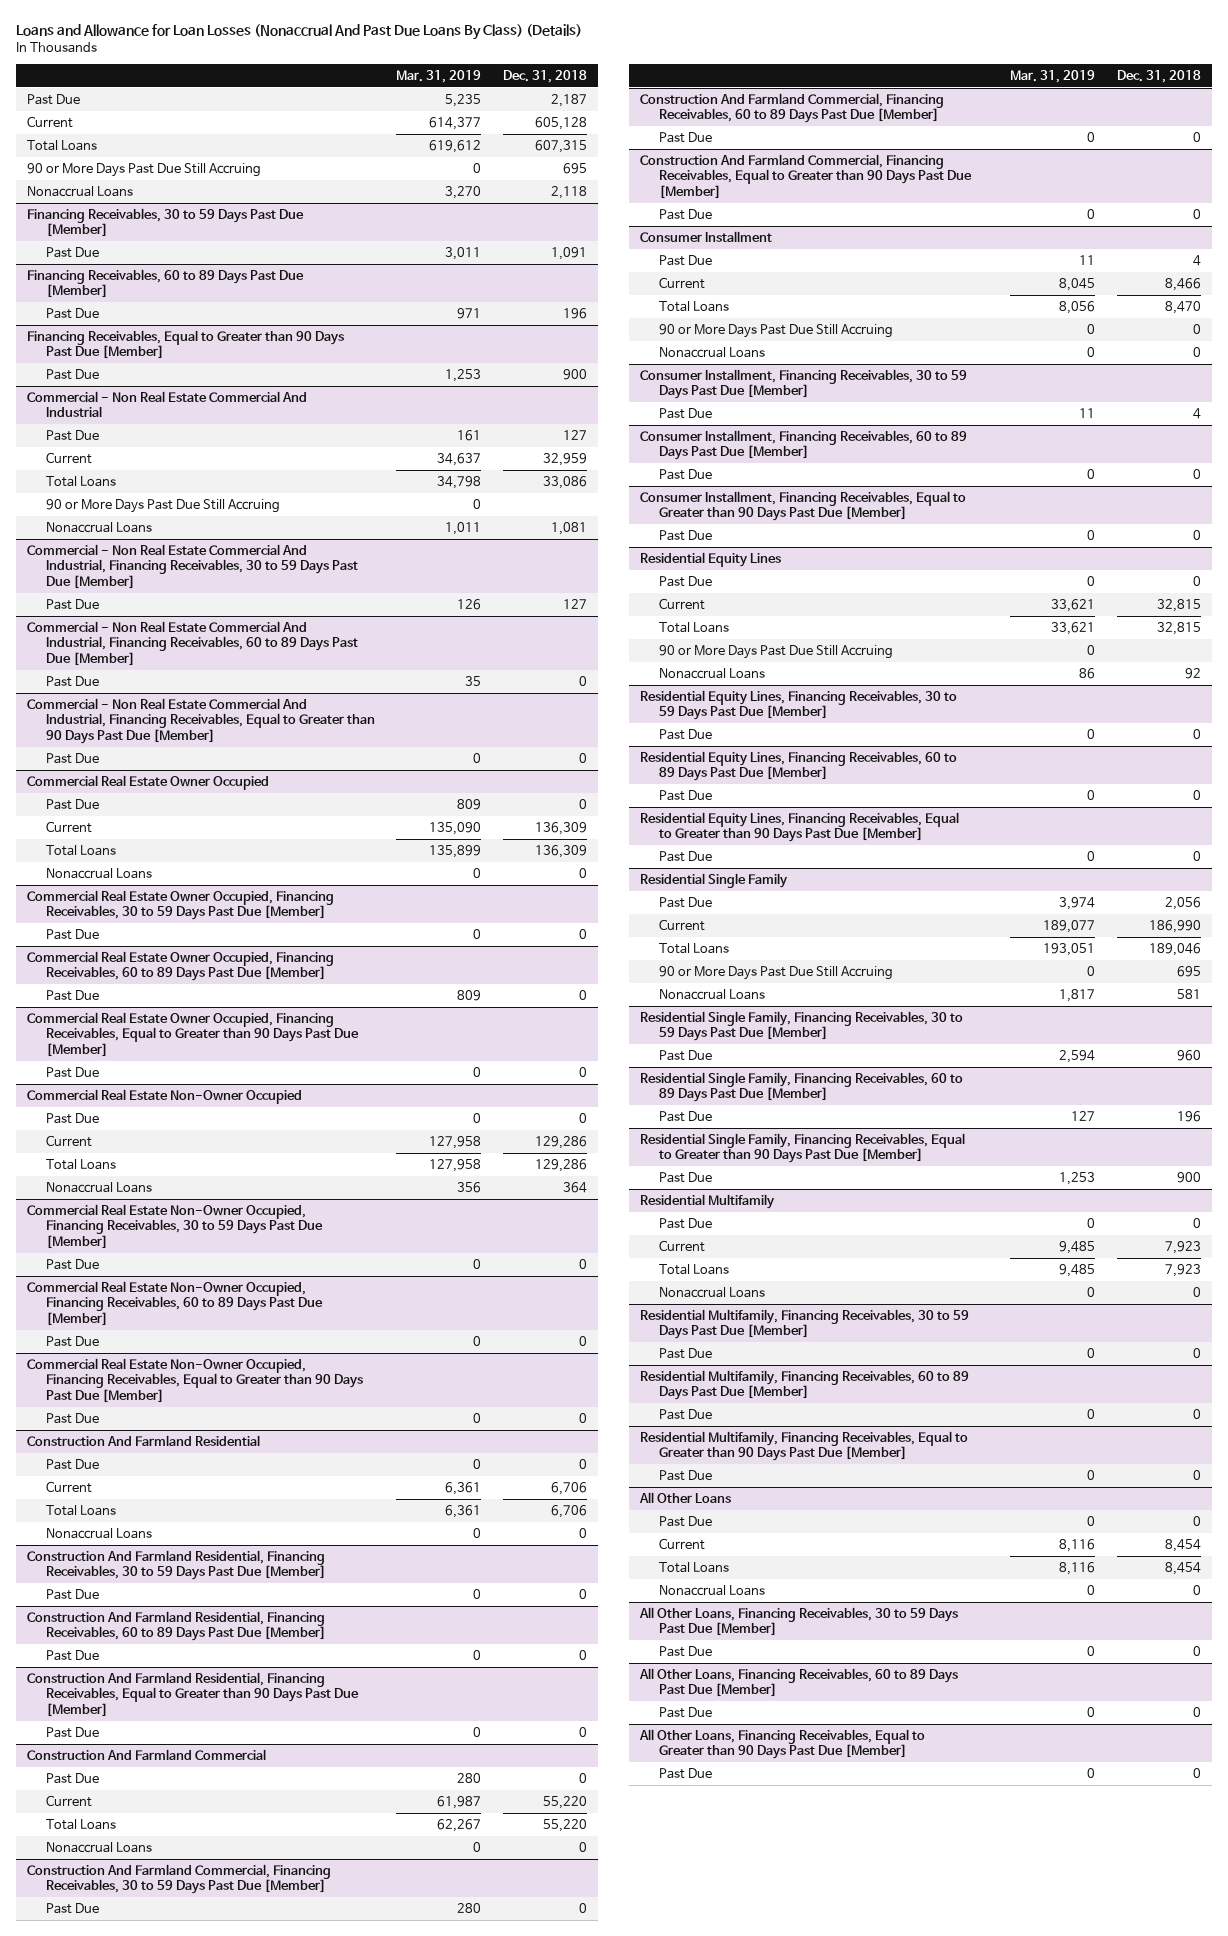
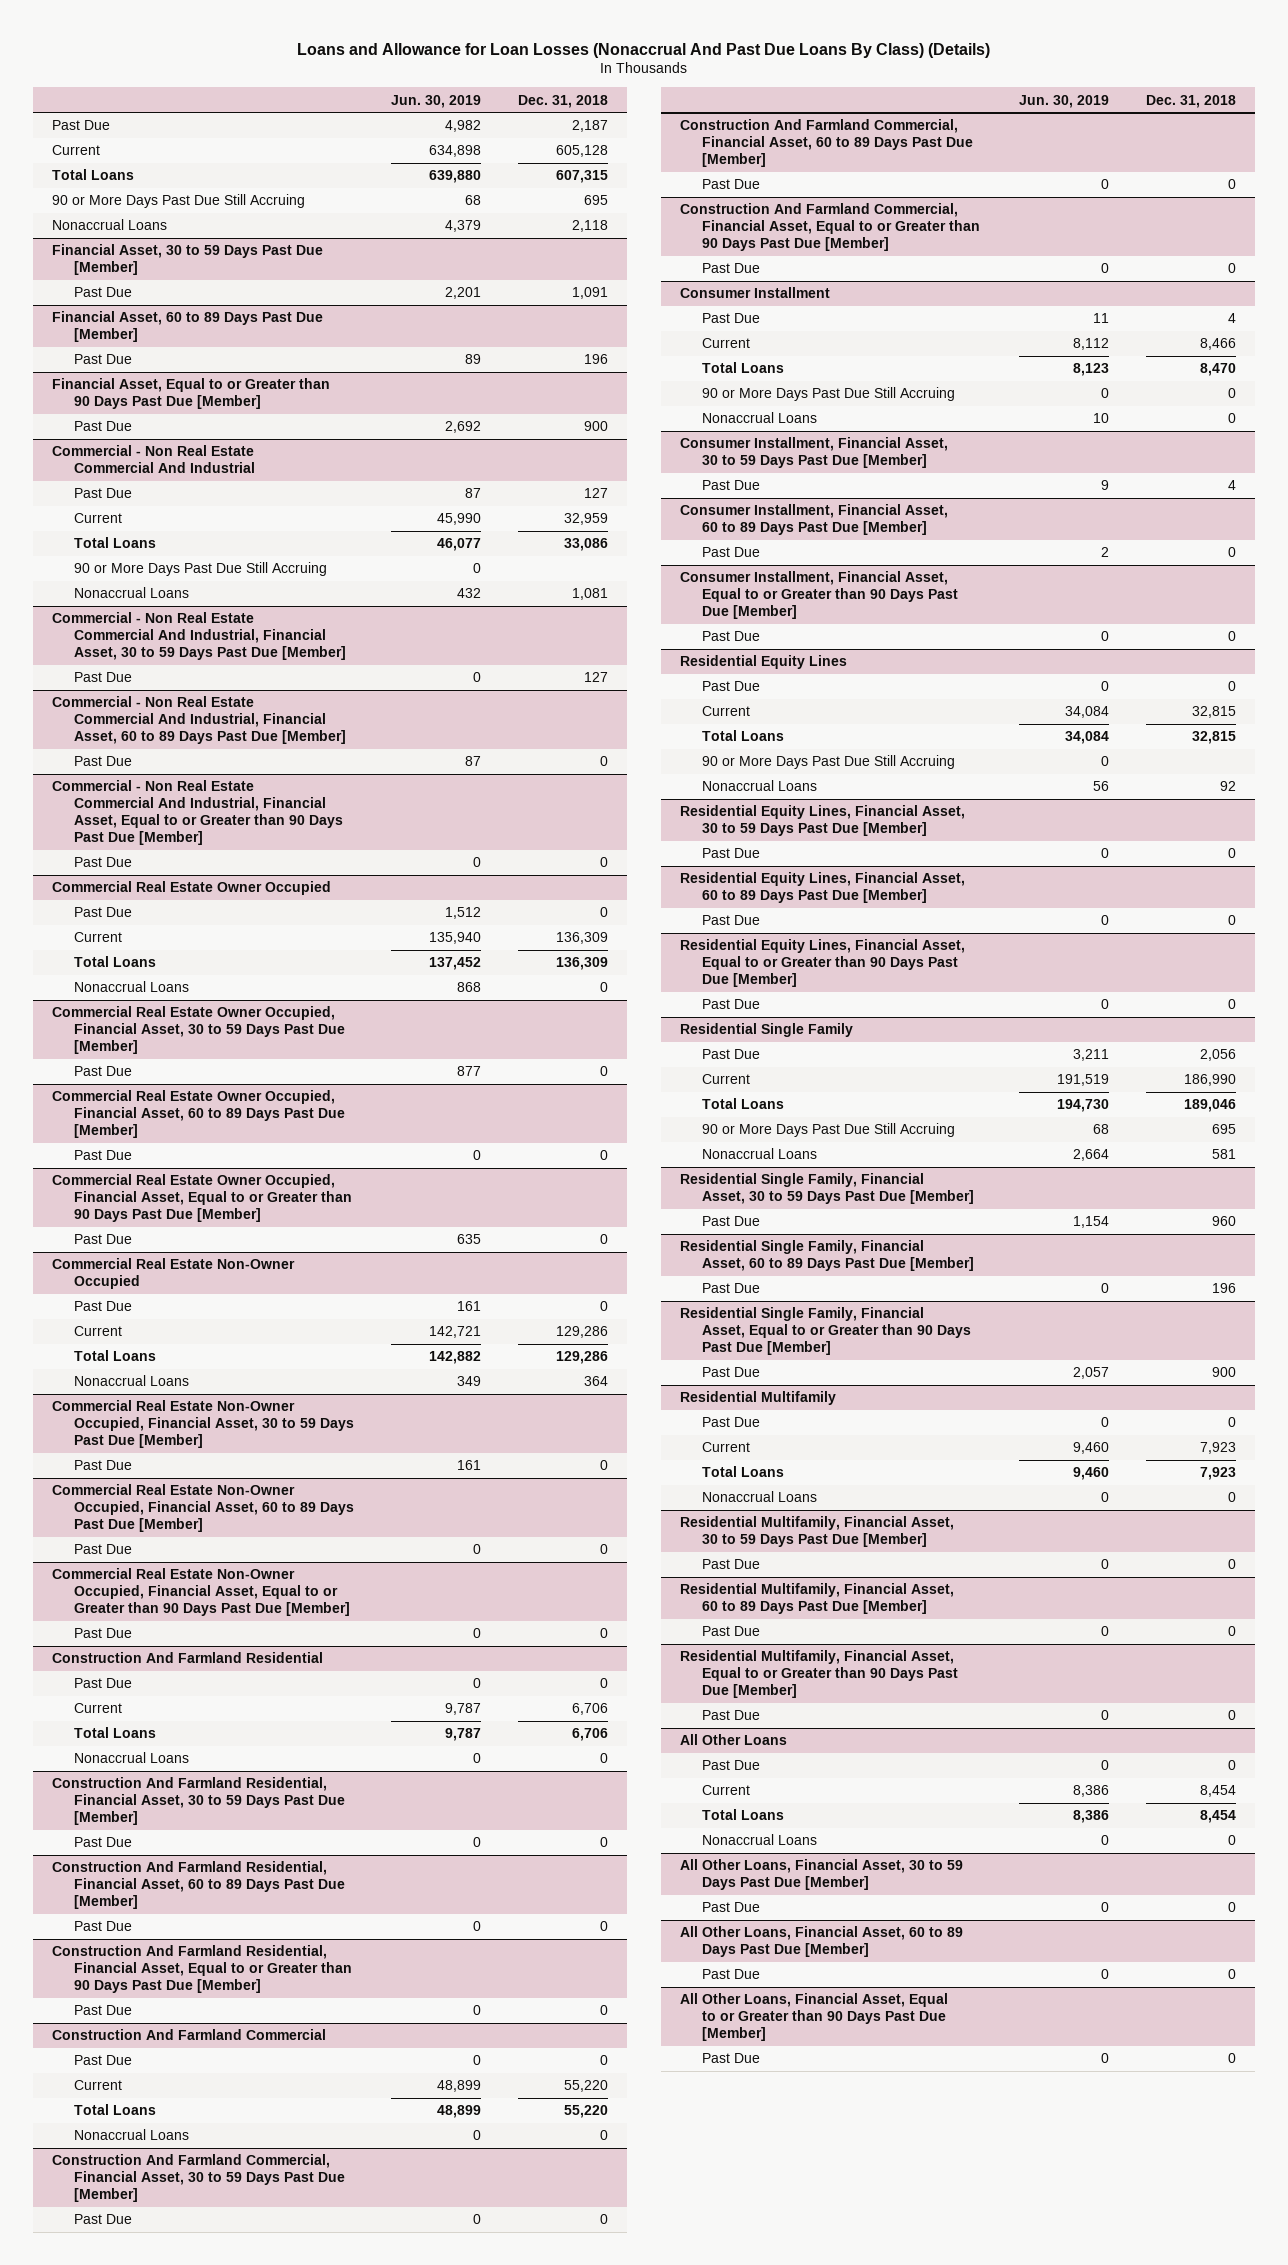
- | Mar. 31, 2019 | Dec. 31, 2018
+ | Jun. 30, 2019 | Dec. 31, 2018
- Financing Receivables, 30 to 59 Days Past Due [Member]
+ Financial Asset, 30 to 59 Days Past Due [Member]
- Financing Receivables, 60 to 89 Days Past Due [Member]
+ Financial Asset, 60 to 89 Days Past Due [Member]
- Financing Receivables, Equal to Greater than 90 Days Past Due [Member]
+ Financial Asset, Equal to or Greater than 90 Days Past Due [Member]
- Commercial - Non Real Estate Commercial And Industrial, Financing Receivables, 30 to 59 Days Past Due [Member]
+ Commercial - Non Real Estate Commercial And Industrial, Financial Asset, 30 to 59 Days Past Due [Member]
- Commercial - Non Real Estate Commercial And Industrial, Financing Receivables, 60 to 89 Days Past Due [Member]
+ Commercial - Non Real Estate Commercial And Industrial, Financial Asset, 60 to 89 Days Past Due [Member]
- Commercial - Non Real Estate Commercial And Industrial, Financing Receivables, Equal to Greater than 90 Days Past Due [Member]
+ Commercial - Non Real Estate Commercial And Industrial, Financial Asset, Equal to or Greater than 90 Days Past Due [Member]
- Commercial Real Estate Owner Occupied, Financing Receivables, 30 to 59 Days Past Due [Member]
+ Commercial Real Estate Owner Occupied, Financial Asset, 30 to 59 Days Past Due [Member]
- Commercial Real Estate Owner Occupied, Financing Receivables, 60 to 89 Days Past Due [Member]
+ Commercial Real Estate Owner Occupied, Financial Asset, 60 to 89 Days Past Due [Member]
- Commercial Real Estate Owner Occupied, Financing Receivables, Equal to Greater than 90 Days Past Due [Member]
+ Commercial Real Estate Owner Occupied, Financial Asset, Equal to or Greater than 90 Days Past Due [Member]
- Commercial Real Estate Non-Owner Occupied, Financing Receivables, 30 to 59 Days Past Due [Member]
+ Commercial Real Estate Non-Owner Occupied, Financial Asset, 30 to 59 Days Past Due [Member]
- Commercial Real Estate Non-Owner Occupied, Financing Receivables, 60 to 89 Days Past Due [Member]
+ Commercial Real Estate Non-Owner Occupied, Financial Asset, 60 to 89 Days Past Due [Member]
- Commercial Real Estate Non-Owner Occupied, Financing Receivables, Equal to Greater than 90 Days Past Due [Member]
+ Commercial Real Estate Non-Owner Occupied, Financial Asset, Equal to or Greater than 90 Days Past Due [Member]
- Construction And Farmland Residential, Financing Receivables, 30 to 59 Days Past Due [Member]
+ Construction And Farmland Residential, Financial Asset, 30 to 59 Days Past Due [Member]
- Construction And Farmland Residential, Financing Receivables, 60 to 89 Days Past Due [Member]
+ Construction And Farmland Residential, Financial Asset, 60 to 89 Days Past Due [Member]
- Construction And Farmland Residential, Financing Receivables, Equal to Greater than 90 Days Past Due [Member]
+ Construction And Farmland Residential, Financial Asset, Equal to or Greater than 90 Days Past Due [Member]
- Construction And Farmland Commercial, Financing Receivables, 30 to 59 Days Past Due [Member]
+ Construction And Farmland Commercial, Financial Asset, 30 to 59 Days Past Due [Member]
- Construction And Farmland Commercial, Financing Receivables, 60 to 89 Days Past Due [Member]
+ Construction And Farmland Commercial, Financial Asset, 60 to 89 Days Past Due [Member]
- Construction And Farmland Commercial, Financing Receivables, Equal to Greater than 90 Days Past Due [Member]
+ Construction And Farmland Commercial, Financial Asset, Equal to or Greater than 90 Days Past Due [Member]
- Consumer Installment, Financing Receivables, 30 to 59 Days Past Due [Member]
+ Consumer Installment, Financial Asset, 30 to 59 Days Past Due [Member]
- Consumer Installment, Financing Receivables, 60 to 89 Days Past Due [Member]
+ Consumer Installment, Financial Asset, 60 to 89 Days Past Due [Member]
- Consumer Installment, Financing Receivables, Equal to Greater than 90 Days Past Due [Member]
+ Consumer Installment, Financial Asset, Equal to or Greater than 90 Days Past Due [Member]
- Residential Equity Lines, Financing Receivables, 30 to 59 Days Past Due [Member]
+ Residential Equity Lines, Financial Asset, 30 to 59 Days Past Due [Member]
- Residential Equity Lines, Financing Receivables, 60 to 89 Days Past Due [Member]
+ Residential Equity Lines, Financial Asset, 60 to 89 Days Past Due [Member]
- Residential Equity Lines, Financing Receivables, Equal to Greater than 90 Days Past Due [Member]
+ Residential Equity Lines, Financial Asset, Equal to or Greater than 90 Days Past Due [Member]
- Residential Single Family, Financing Receivables, 30 to 59 Days Past Due [Member]
+ Residential Single Family, Financial Asset, 30 to 59 Days Past Due [Member]
- Residential Single Family, Financing Receivables, 60 to 89 Days Past Due [Member]
+ Residential Single Family, Financial Asset, 60 to 89 Days Past Due [Member]
- Residential Single Family, Financing Receivables, Equal to Greater than 90 Days Past Due [Member]
+ Residential Single Family, Financial Asset, Equal to or Greater than 90 Days Past Due [Member]
- Residential Multifamily, Financing Receivables, 30 to 59 Days Past Due [Member]
+ Residential Multifamily, Financial Asset, 30 to 59 Days Past Due [Member]
- Residential Multifamily, Financing Receivables, 60 to 89 Days Past Due [Member]
+ Residential Multifamily, Financial Asset, 60 to 89 Days Past Due [Member]
- Residential Multifamily, Financing Receivables, Equal to Greater than 90 Days Past Due [Member]
+ Residential Multifamily, Financial Asset, Equal to or Greater than 90 Days Past Due [Member]
- All Other Loans, Financing Receivables, 30 to 59 Days Past Due [Member]
+ All Other Loans, Financial Asset, 30 to 59 Days Past Due [Member]
- All Other Loans, Financing Receivables, 60 to 89 Days Past Due [Member]
+ All Other Loans, Financial Asset, 60 to 89 Days Past Due [Member]
- All Other Loans, Financing Receivables, Equal to Greater than 90 Days Past Due [Member]
+ All Other Loans, Financial Asset, Equal to or Greater than 90 Days Past Due [Member]

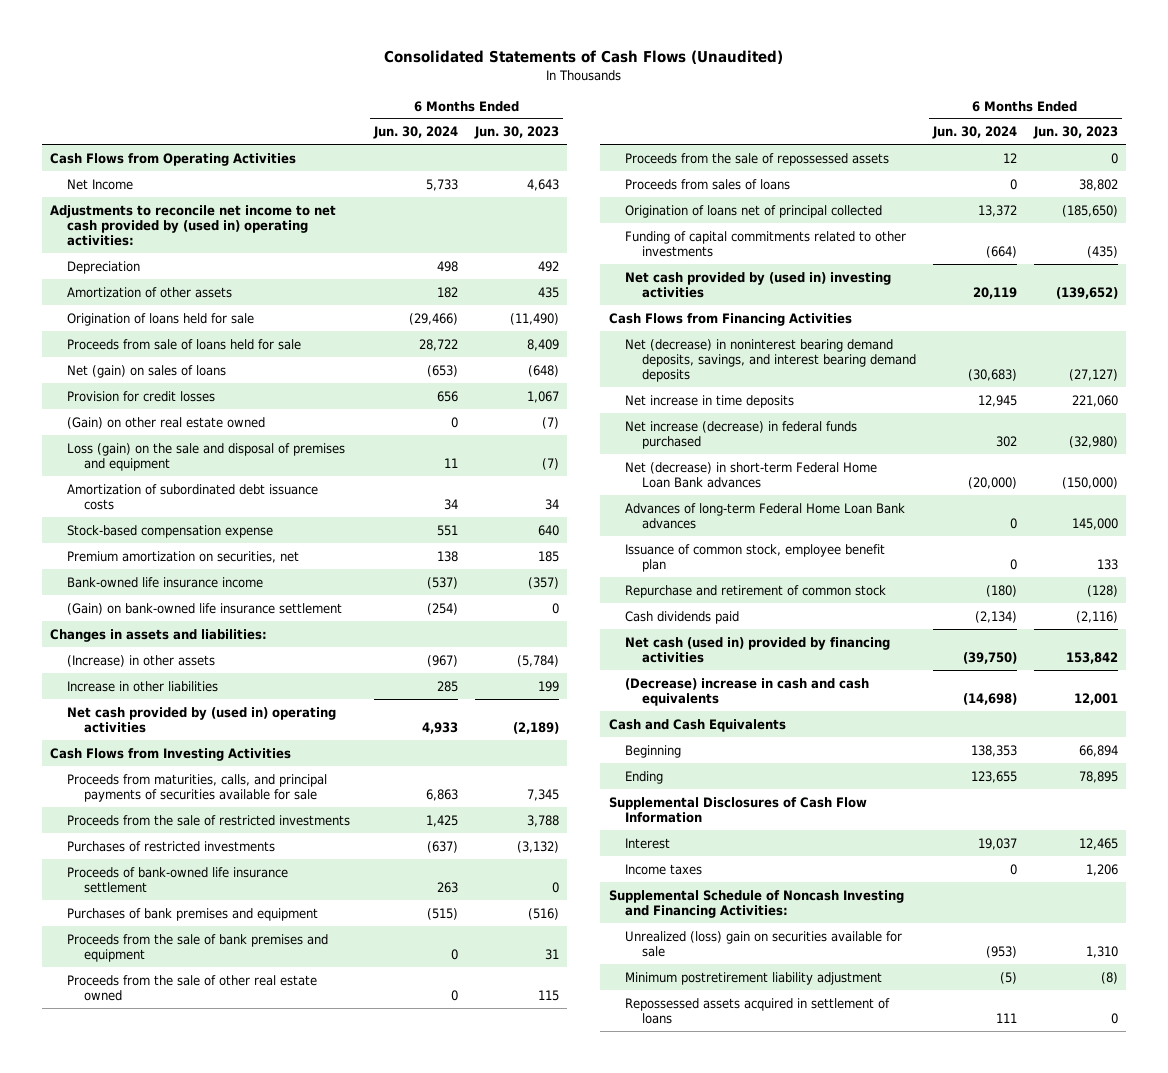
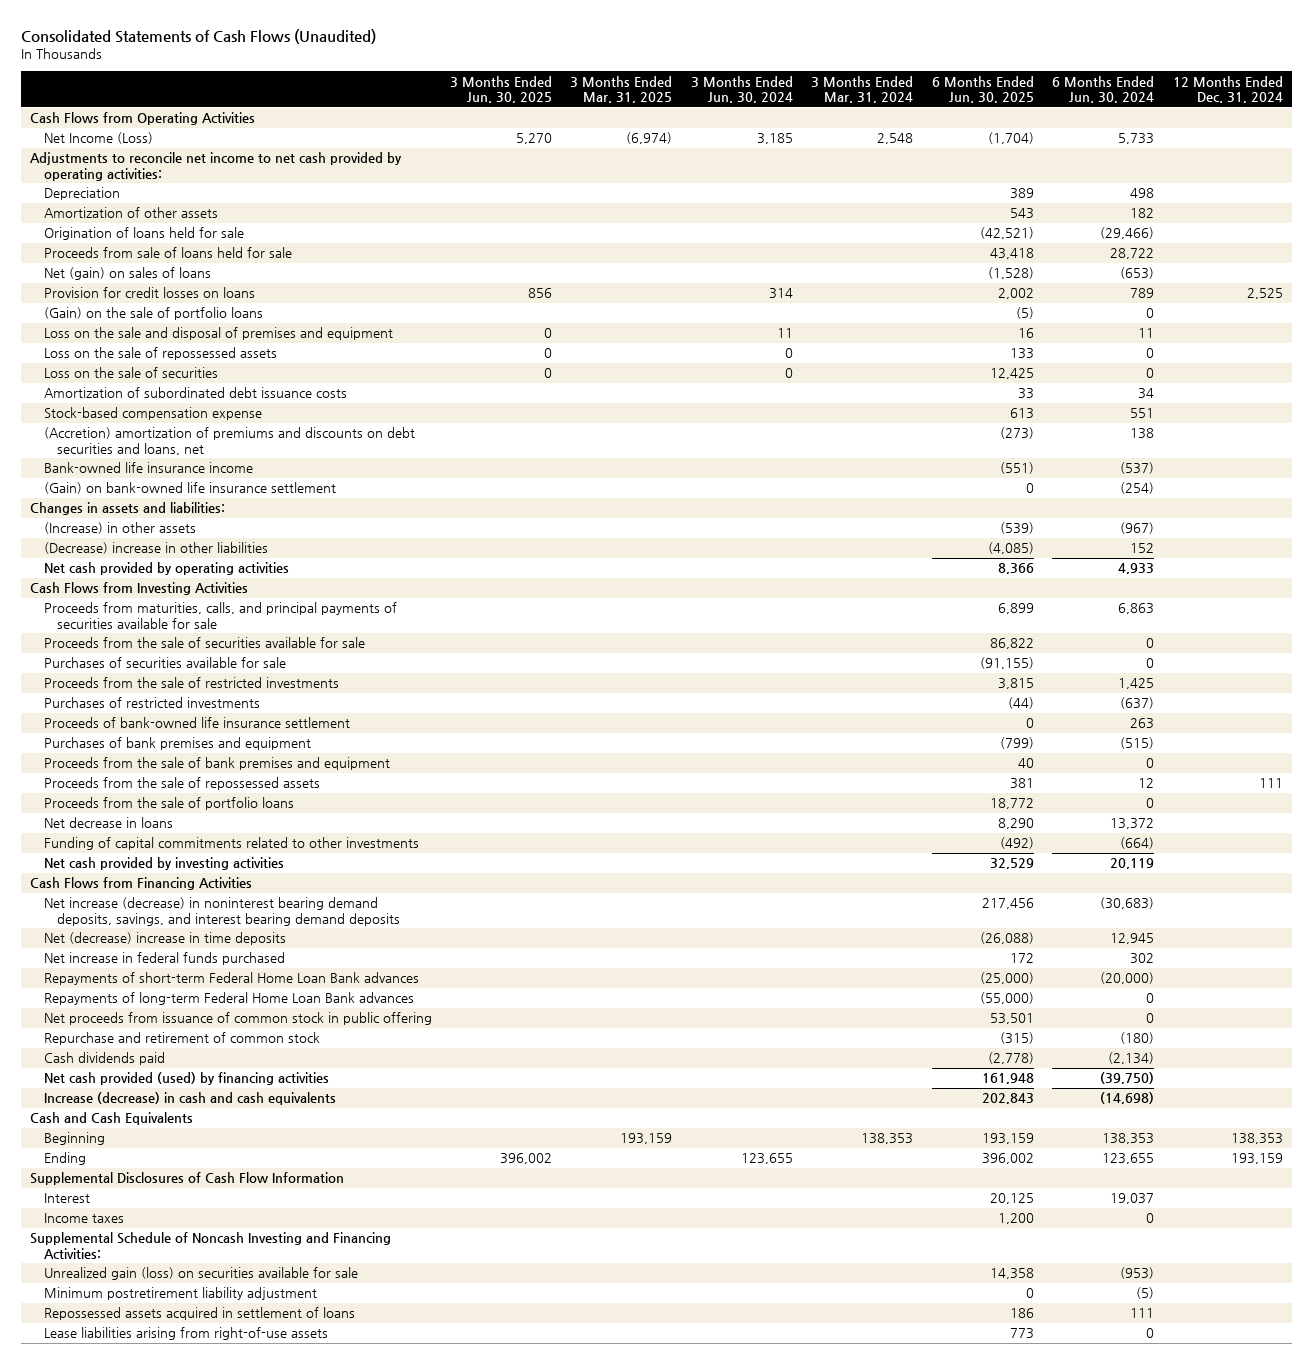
- | 6 Months Ended Jun. 30, 2024 | 6 Months Ended Jun. 30, 2023
+ | 3 Months Ended Jun. 30, 2025 | 3 Months Ended Mar. 31, 2025 | 3 Months Ended Jun. 30, 2024 | 3 Months Ended Mar. 31, 2024 | 6 Months Ended Jun. 30, 2025 | 6 Months Ended Jun. 30, 2024 | 12 Months Ended Dec. 31, 2024
- Net Income | 5,733 | 4,643
- Adjustments to reconcile net income to net cash provided by (used in) operating activities:
+ Net Income (Loss) | 5,270 | (6,974) | 3,185 | 2,548 | (1,704) | 5,733 |
+ Adjustments to reconcile net income to net cash provided by operating activities:
- Provision for credit losses | 656 | 1,067
- (Gain) on other real estate owned | 0 | (7)
- Loss (gain) on the sale and disposal of premises and equipment | 11 | (7)
+ Provision for credit losses on loans | 856 | | 314 | | 2,002 | 789 | 2,525
+ (Gain) on the sale of portfolio loans | | | | | (5) | 0 |
+ Loss on the sale and disposal of premises and equipment | 0 | | 11 | | 16 | 11 |
+ Loss on the sale of repossessed assets | 0 | | 0 | | 133 | 0 |
+ Loss on the sale of securities | 0 | | 0 | | 12,425 | 0 |
- Premium amortization on securities, net | 138 | 185
+ (Accretion) amortization of premiums and discounts on debt securities and loans, net | | | | | (273) | 138 |
- Increase in other liabilities | 285 | 199
- Net cash provided by (used in) operating activities | 4,933 | (2,189)
+ (Decrease) increase in other liabilities | | | | | (4,085) | 152 |
+ Net cash provided by operating activities | | | | | 8,366 | 4,933 |
+ Proceeds from the sale of securities available for sale | | | | | 86,822 | 0 |
+ Purchases of securities available for sale | | | | | (91,155) | 0 |
- Proceeds from the sale of other real estate owned | 0 | 115
- Proceeds from sales of loans | 0 | 38,802
- Origination of loans net of principal collected | 13,372 | (185,650)
+ Proceeds from the sale of portfolio loans | | | | | 18,772 | 0 |
+ Net decrease in loans | | | | | 8,290 | 13,372 |
- Net cash provided by (used in) investing activities | 20,119 | (139,652)
+ Net cash provided by investing activities | | | | | 32,529 | 20,119 |
- Net (decrease) in noninterest bearing demand deposits, savings, and interest bearing demand deposits | (30,683) | (27,127)
- Net increase in time deposits | 12,945 | 221,060
- Net increase (decrease) in federal funds purchased | 302 | (32,980)
- Net (decrease) in short-term Federal Home Loan Bank advances | (20,000) | (150,000)
- Advances of long-term Federal Home Loan Bank advances | 0 | 145,000
- Issuance of common stock, employee benefit plan | 0 | 133
+ Net increase (decrease) in noninterest bearing demand deposits, savings, and interest bearing demand deposits | | | | | 217,456 | (30,683) |
+ Net (decrease) increase in time deposits | | | | | (26,088) | 12,945 |
+ Net increase in federal funds purchased | | | | | 172 | 302 |
+ Repayments of short-term Federal Home Loan Bank advances | | | | | (25,000) | (20,000) |
+ Repayments of long-term Federal Home Loan Bank advances | | | | | (55,000) | 0 |
+ Net proceeds from issuance of common stock in public offering | | | | | 53,501 | 0 |
- Net cash (used in) provided by financing activities | (39,750) | 153,842
- (Decrease) increase in cash and cash equivalents | (14,698) | 12,001
+ Net cash provided (used) by financing activities | | | | | 161,948 | (39,750) |
+ Increase (decrease) in cash and cash equivalents | | | | | 202,843 | (14,698) |
- Unrealized (loss) gain on securities available for sale | (953) | 1,310
+ Unrealized gain (loss) on securities available for sale | | | | | 14,358 | (953) |
+ Lease liabilities arising from right-of-use assets | | | | | 773 | 0 |

